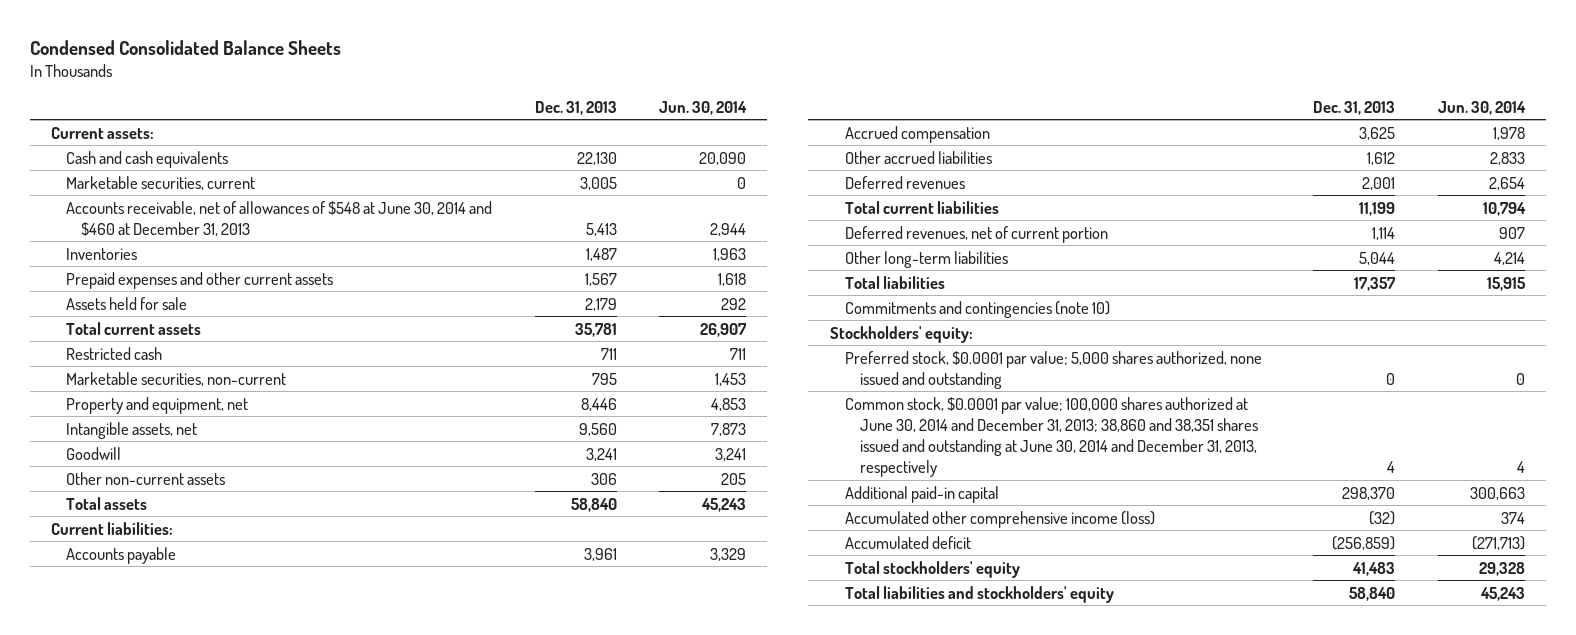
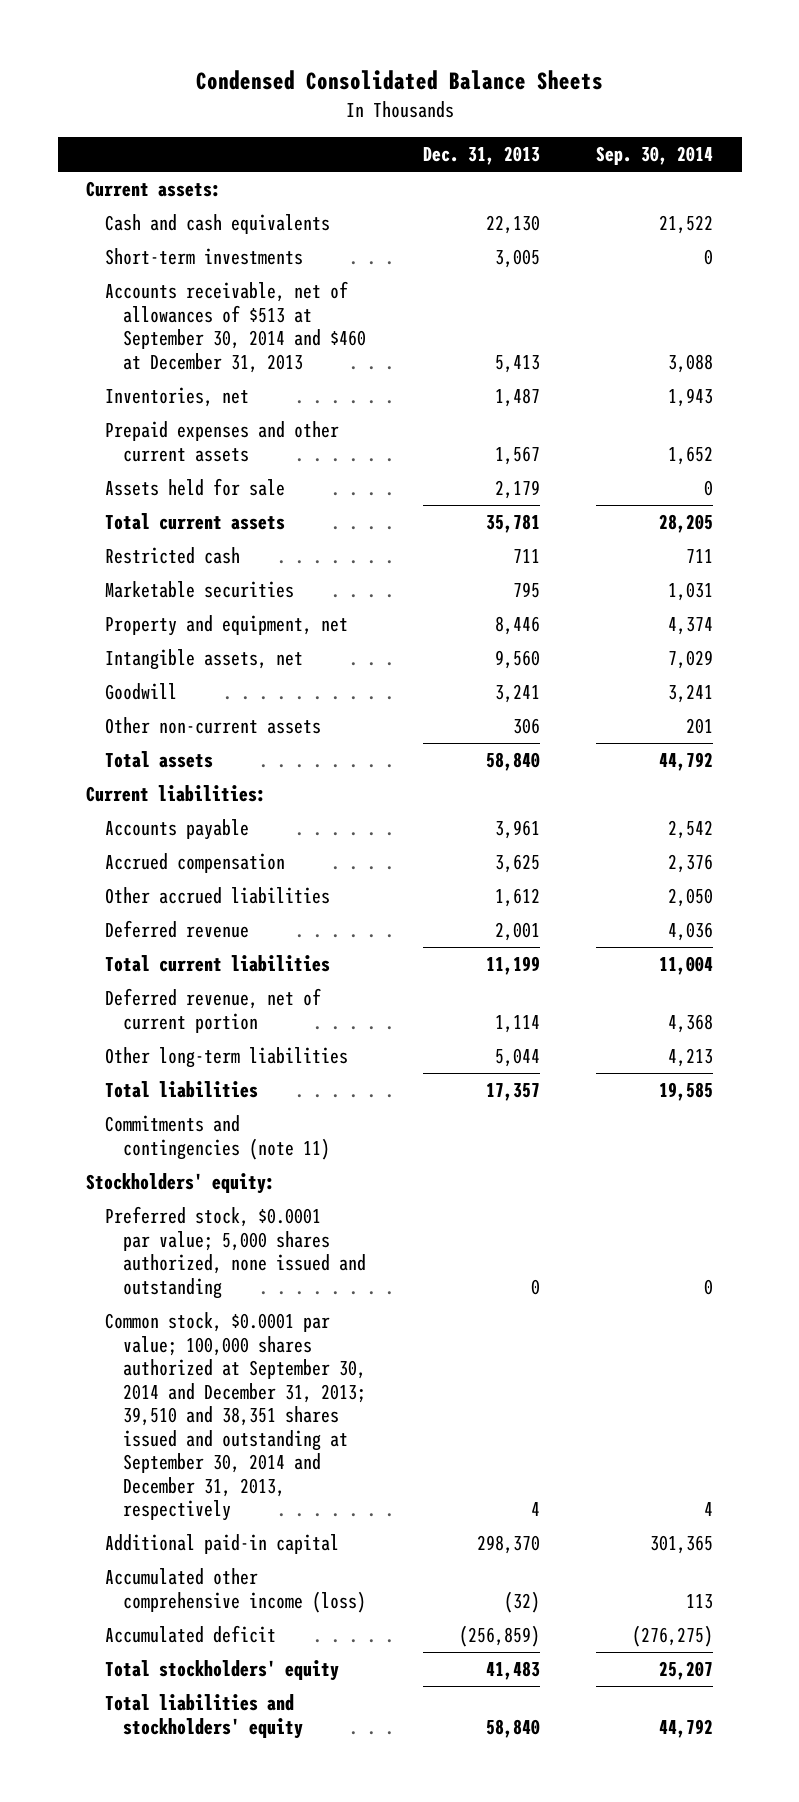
- | Dec. 31, 2013 | Jun. 30, 2014
+ | Dec. 31, 2013 | Sep. 30, 2014
- Marketable securities, current | 3,005 | 0
- Accounts receivable, net of allowances of $548 at June 30, 2014 and $460 at December 31, 2013 | 5,413 | 2,944
- Inventories | 1,487 | 1,963
+ Short-term investments | 3,005 | 0
+ Accounts receivable, net of allowances of $513 at September 30, 2014 and $460 at December 31, 2013 | 5,413 | 3,088
+ Inventories, net | 1,487 | 1,943
- Marketable securities, non-current | 795 | 1,453
+ Marketable securities | 795 | 1,031
- Deferred revenues | 2,001 | 2,654
+ Deferred revenue | 2,001 | 4,036
- Deferred revenues, net of current portion | 1,114 | 907
+ Deferred revenue, net of current portion | 1,114 | 4,368
- Commitments and contingencies (note 10)
+ Commitments and contingencies (note 11)
- Common stock, $0.0001 par value; 100,000 shares authorized at June 30, 2014 and December 31, 2013; 38,860 and 38,351 shares issued and outstanding at June 30, 2014 and December 31, 2013, respectively | 4 | 4
+ Common stock, $0.0001 par value; 100,000 shares authorized at September 30, 2014 and December 31, 2013; 39,510 and 38,351 shares issued and outstanding at September 30, 2014 and December 31, 2013, respectively | 4 | 4

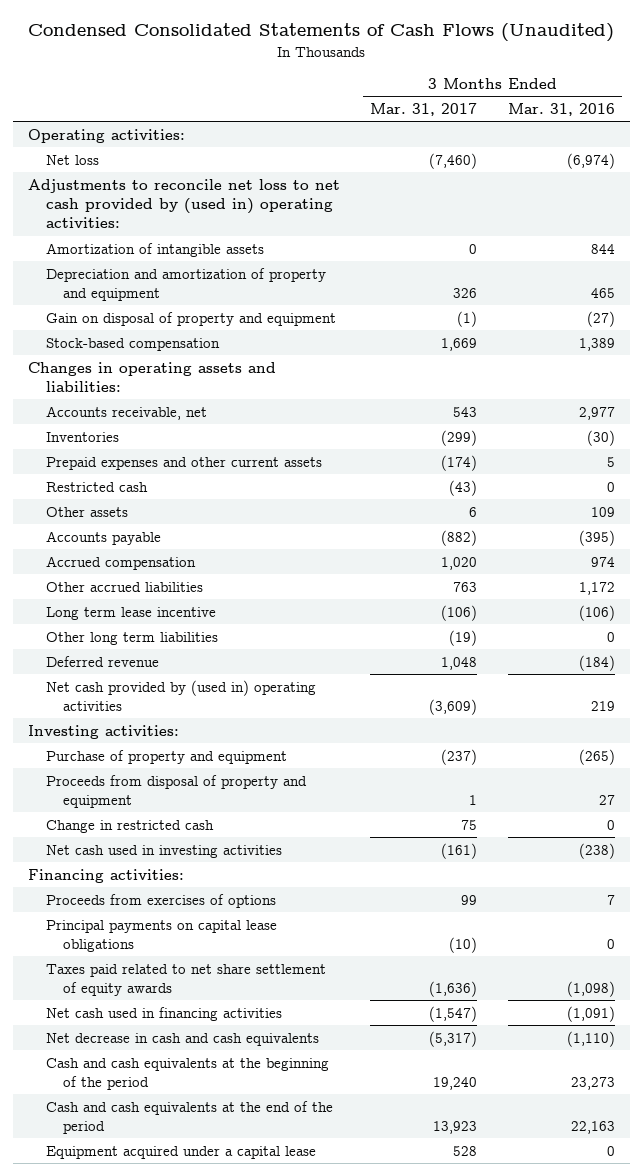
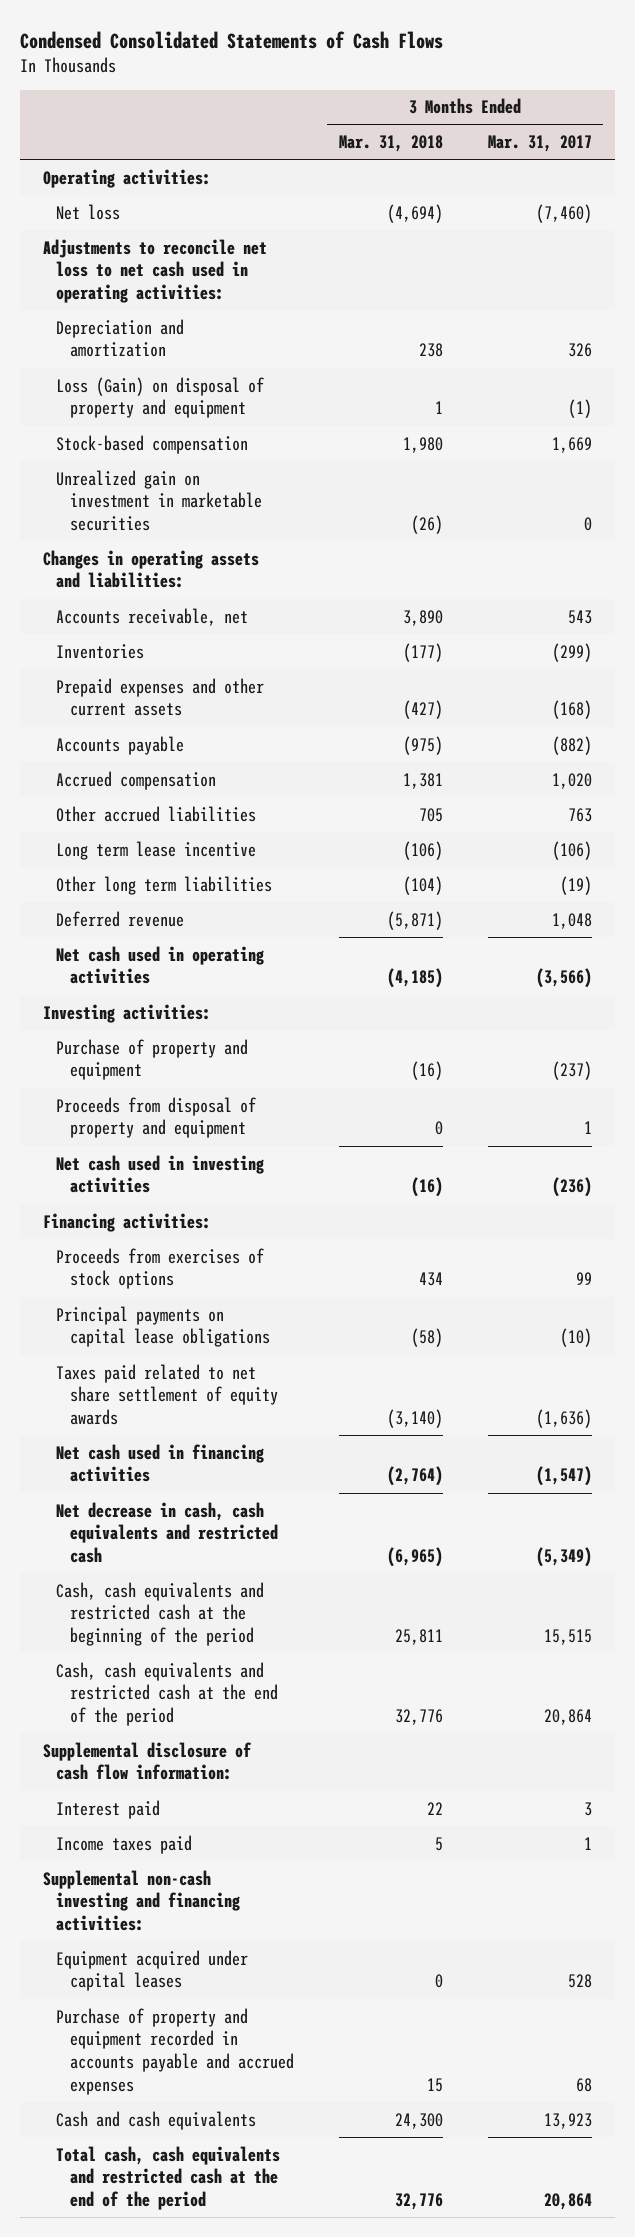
- Condensed Consolidated Statements of Cash Flows (Unaudited)
+ Condensed Consolidated Statements of Cash Flows
- | 3 Months Ended Mar. 31, 2017 | 3 Months Ended Mar. 31, 2016
+ | 3 Months Ended Mar. 31, 2018 | 3 Months Ended Mar. 31, 2017
- Adjustments to reconcile net loss to net cash provided by (used in) operating activities:
- Amortization of intangible assets | 0 | 844
- Depreciation and amortization of property and equipment | 326 | 465
- Gain on disposal of property and equipment | (1) | (27)
+ Adjustments to reconcile net loss to net cash used in operating activities:
+ Depreciation and amortization | 238 | 326
+ Loss (Gain) on disposal of property and equipment | 1 | (1)
+ Unrealized gain on investment in marketable securities | (26) | 0
- Prepaid expenses and other current assets | (174) | 5
- Restricted cash | (43) | 0
- Other assets | 6 | 109
+ Prepaid expenses and other current assets | (427) | (168)
- Net cash provided by (used in) operating activities | (3,609) | 219
+ Net cash used in operating activities | (4,185) | (3,566)
- Change in restricted cash | 75 | 0
- Net cash used in investing activities | (161) | (238)
+ Net cash used in investing activities | (16) | (236)
- Proceeds from exercises of options | 99 | 7
+ Proceeds from exercises of stock options | 434 | 99
- Net decrease in cash and cash equivalents | (5,317) | (1,110)
- Cash and cash equivalents at the beginning of the period | 19,240 | 23,273
- Cash and cash equivalents at the end of the period | 13,923 | 22,163
- Equipment acquired under a capital lease | 528 | 0
+ Net decrease in cash, cash equivalents and restricted cash | (6,965) | (5,349)
+ Cash, cash equivalents and restricted cash at the beginning of the period | 25,811 | 15,515
+ Cash, cash equivalents and restricted cash at the end of the period | 32,776 | 20,864
+ Supplemental disclosure of cash flow information:
+ Interest paid | 22 | 3
+ Income taxes paid | 5 | 1
+ Supplemental non-cash investing and financing activities:
+ Equipment acquired under capital leases | 0 | 528
+ Purchase of property and equipment recorded in accounts payable and accrued expenses | 15 | 68
+ Cash and cash equivalents | 24,300 | 13,923
+ Total cash, cash equivalents and restricted cash at the end of the period | 32,776 | 20,864

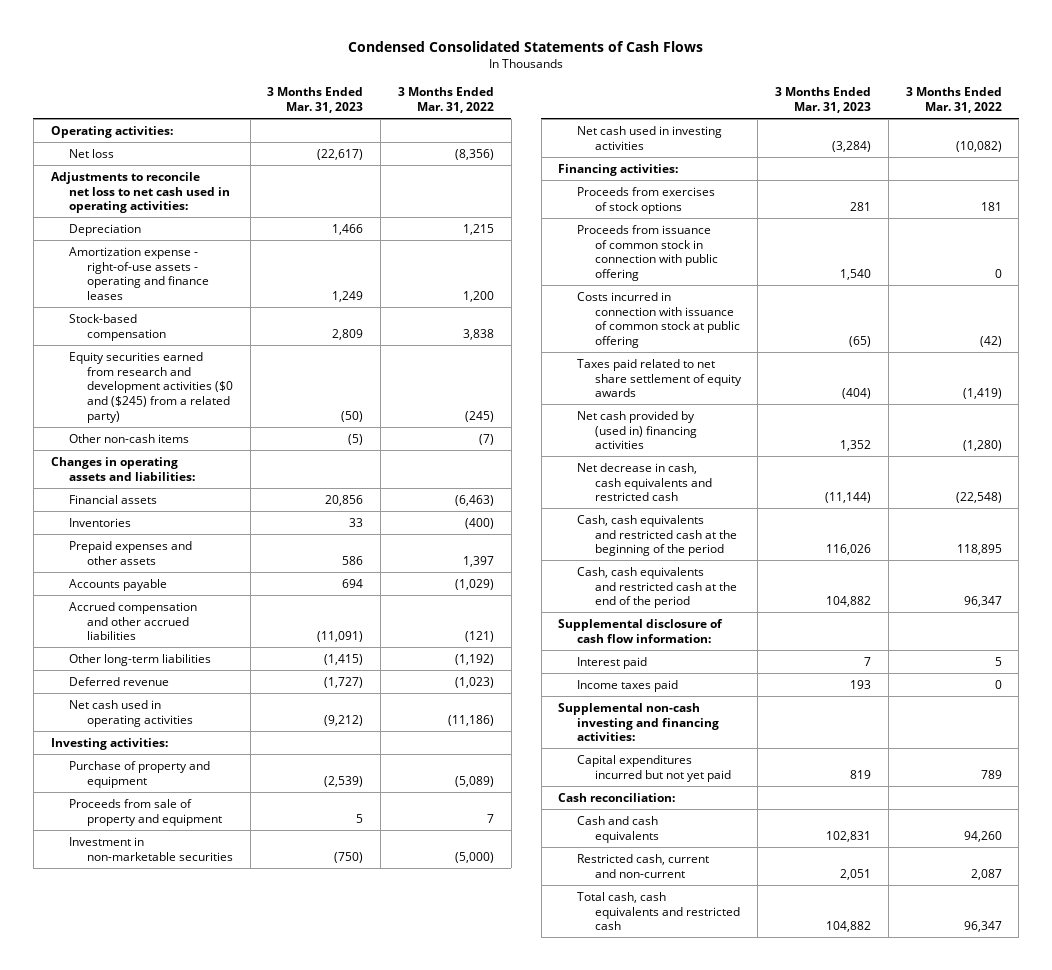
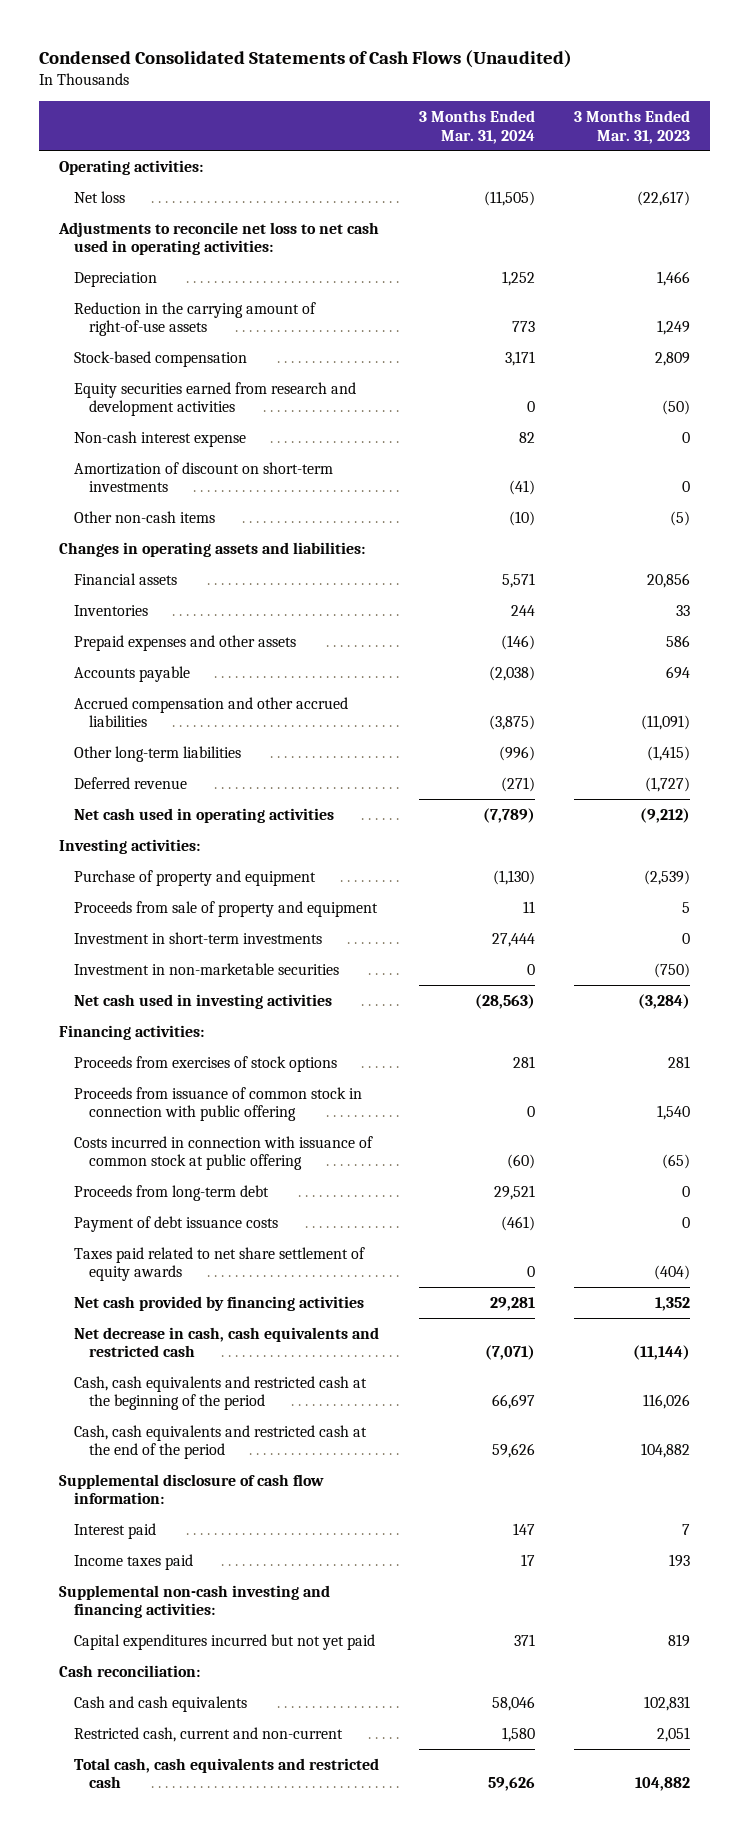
- Condensed Consolidated Statements of Cash Flows
+ Condensed Consolidated Statements of Cash Flows (Unaudited)
- | 3 Months Ended Mar. 31, 2023 | 3 Months Ended Mar. 31, 2022
+ | 3 Months Ended Mar. 31, 2024 | 3 Months Ended Mar. 31, 2023
- Amortization expense - right-of-use assets - operating and finance leases | 1,249 | 1,200
+ Reduction in the carrying amount of right-of-use assets | 773 | 1,249
- Equity securities earned from research and development activities ($0 and ($245) from a related party) | (50) | (245)
+ Equity securities earned from research and development activities | 0 | (50)
+ Non-cash interest expense | 82 | 0
+ Amortization of discount on short-term investments | (41) | 0
+ Investment in short-term investments | 27,444 | 0
+ Proceeds from long-term debt | 29,521 | 0
+ Payment of debt issuance costs | (461) | 0
- Net cash provided by (used in) financing activities | 1,352 | (1,280)
+ Net cash provided by financing activities | 29,281 | 1,352

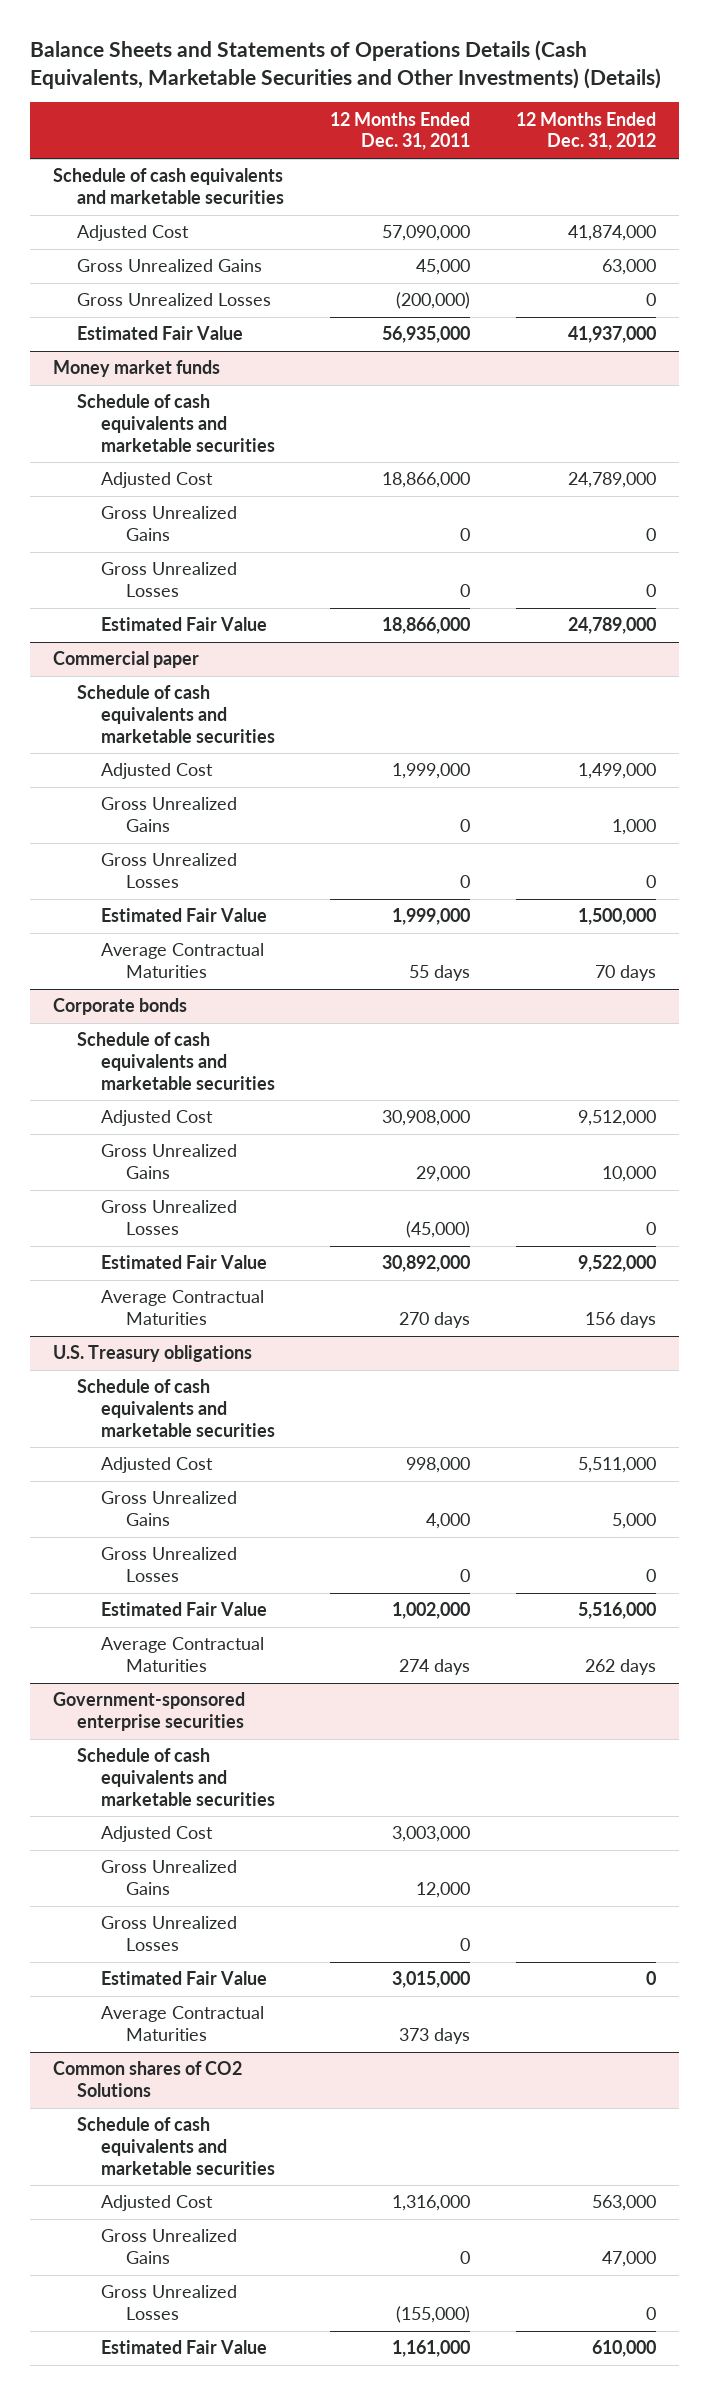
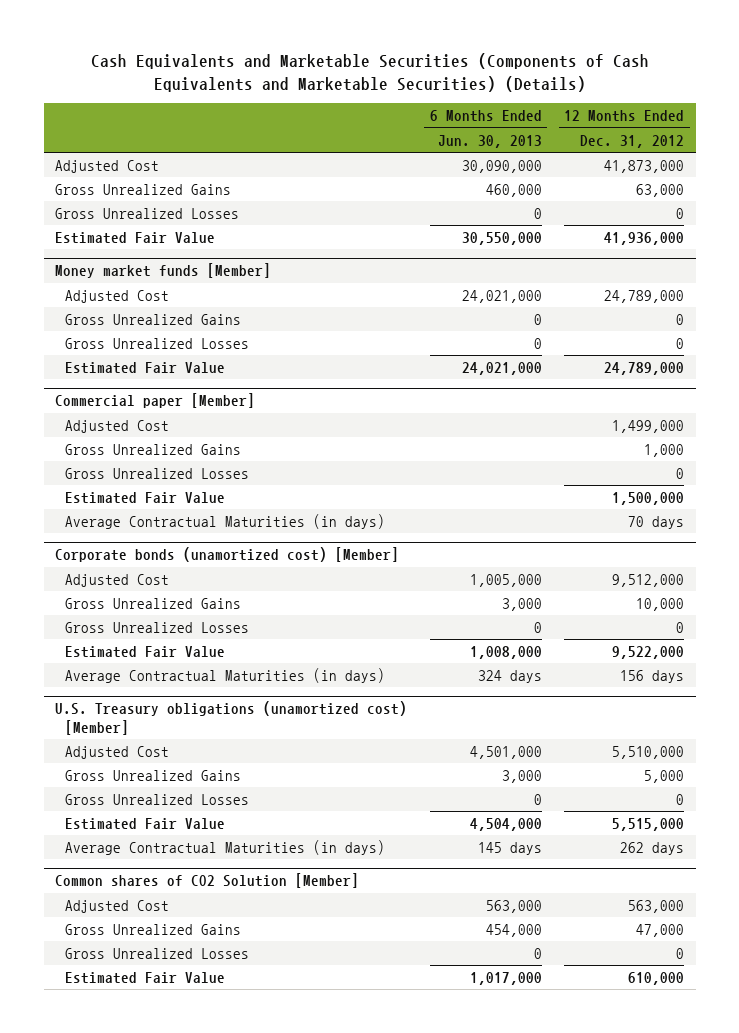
- Balance Sheets and Statements of Operations Details (Cash Equivalents, Marketable Securities and Other Investments) (Details)
+ Cash Equivalents and Marketable Securities (Components of Cash Equivalents and Marketable Securities) (Details)
- | 12 Months Ended Dec. 31, 2011 | 12 Months Ended Dec. 31, 2012
+ | 6 Months Ended Jun. 30, 2013 | 12 Months Ended Dec. 31, 2012
- Schedule of cash equivalents and marketable securities
- Adjusted Cost | 57,090,000 | 41,874,000
+ Adjusted Cost | 30,090,000 | 41,873,000
- Estimated Fair Value | 56,935,000 | 41,937,000
- Money market funds
- Schedule of cash equivalents and marketable securities
+ Estimated Fair Value | 30,550,000 | 41,936,000
+ Money market funds [Member]
- Commercial paper
- Schedule of cash equivalents and marketable securities
+ Commercial paper [Member]
- Average Contractual Maturities | 55 days | 70 days
- Corporate bonds
- Schedule of cash equivalents and marketable securities
+ Average Contractual Maturities (in days) | | 70 days
+ Corporate bonds (unamortized cost) [Member]
- Average Contractual Maturities | 270 days | 156 days
- U.S. Treasury obligations
- Schedule of cash equivalents and marketable securities
- Adjusted Cost | 998,000 | 5,511,000
+ Average Contractual Maturities (in days) | 324 days | 156 days
+ U.S. Treasury obligations (unamortized cost) [Member]
+ Adjusted Cost | 4,501,000 | 5,510,000
- Estimated Fair Value | 1,002,000 | 5,516,000
- Average Contractual Maturities | 274 days | 262 days
- Government-sponsored enterprise securities
- Schedule of cash equivalents and marketable securities
- Adjusted Cost | 3,003,000 |
- Gross Unrealized Gains | 12,000 |
- Gross Unrealized Losses | 0 |
- Estimated Fair Value | 3,015,000 | 0
- Average Contractual Maturities | 373 days |
- Common shares of CO2 Solutions
- Schedule of cash equivalents and marketable securities
+ Estimated Fair Value | 4,504,000 | 5,515,000
+ Average Contractual Maturities (in days) | 145 days | 262 days
+ Common shares of CO2 Solution [Member]

